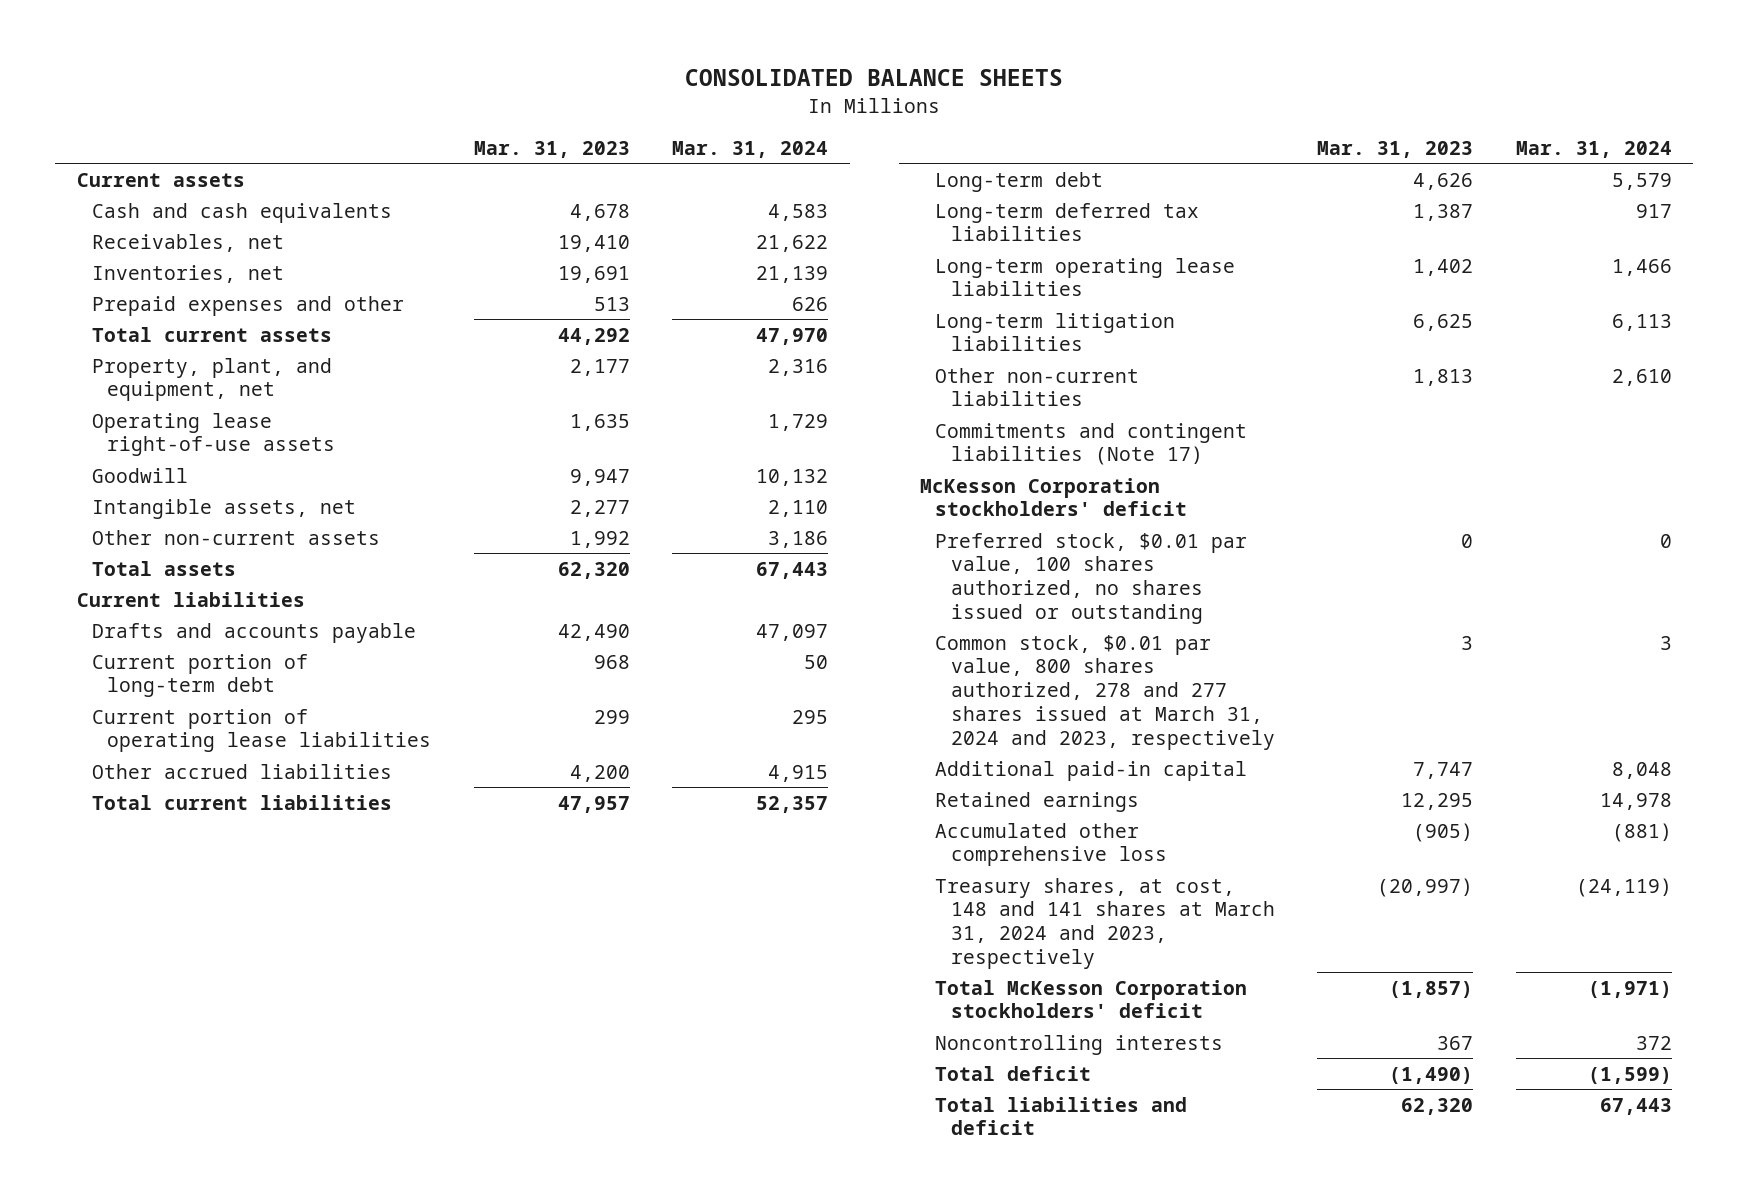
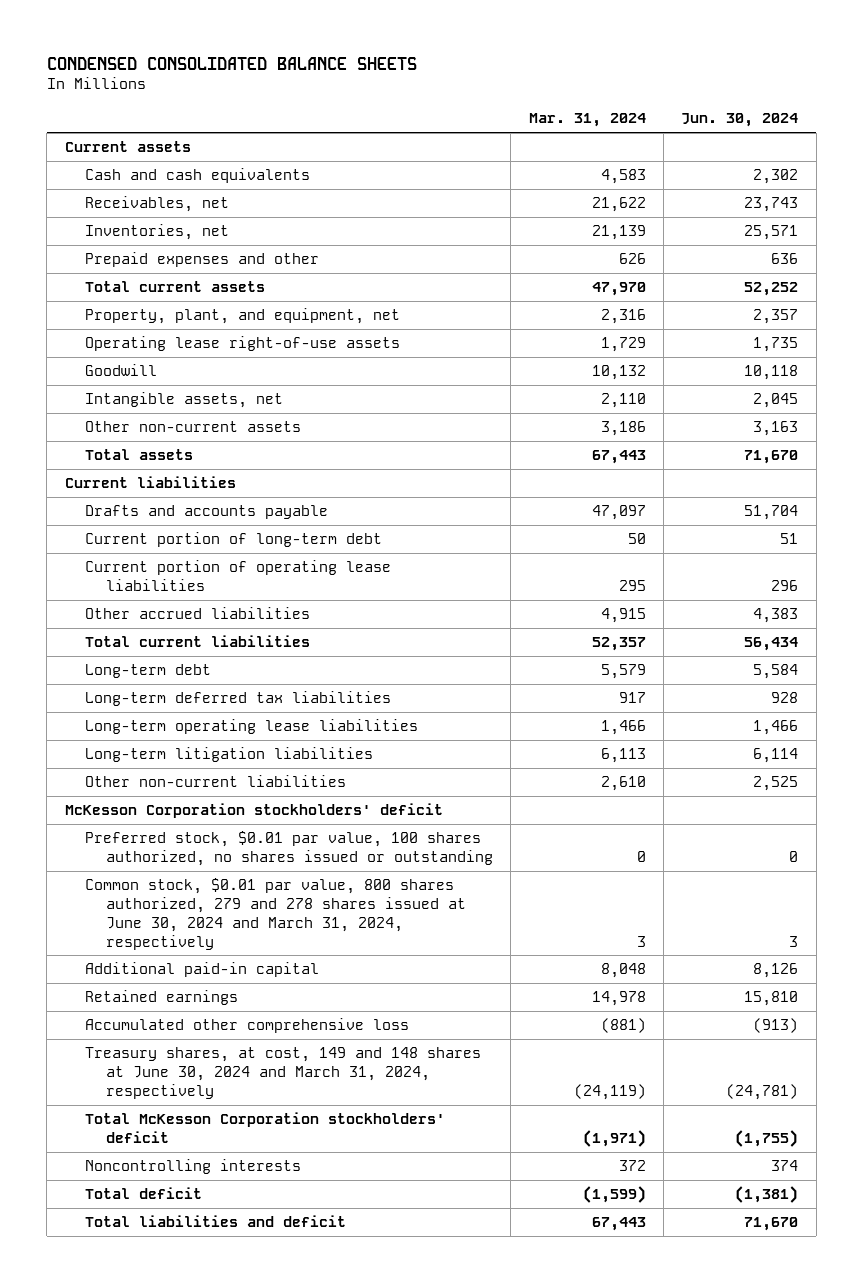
- CONSOLIDATED BALANCE SHEETS
+ CONDENSED CONSOLIDATED BALANCE SHEETS
- | Mar. 31, 2023 | Mar. 31, 2024
+ | Mar. 31, 2024 | Jun. 30, 2024
- Commitments and contingent liabilities (Note 17)
- Common stock, $0.01 par value, 800 shares authorized, 278 and 277 shares issued at March 31, 2024 and 2023, respectively | 3 | 3
+ Common stock, $0.01 par value, 800 shares authorized, 279 and 278 shares issued at June 30, 2024 and March 31, 2024, respectively | 3 | 3
- Treasury shares, at cost, 148 and 141 shares at March 31, 2024 and 2023, respectively | (20,997) | (24,119)
+ Treasury shares, at cost, 149 and 148 shares at June 30, 2024 and March 31, 2024, respectively | (24,119) | (24,781)

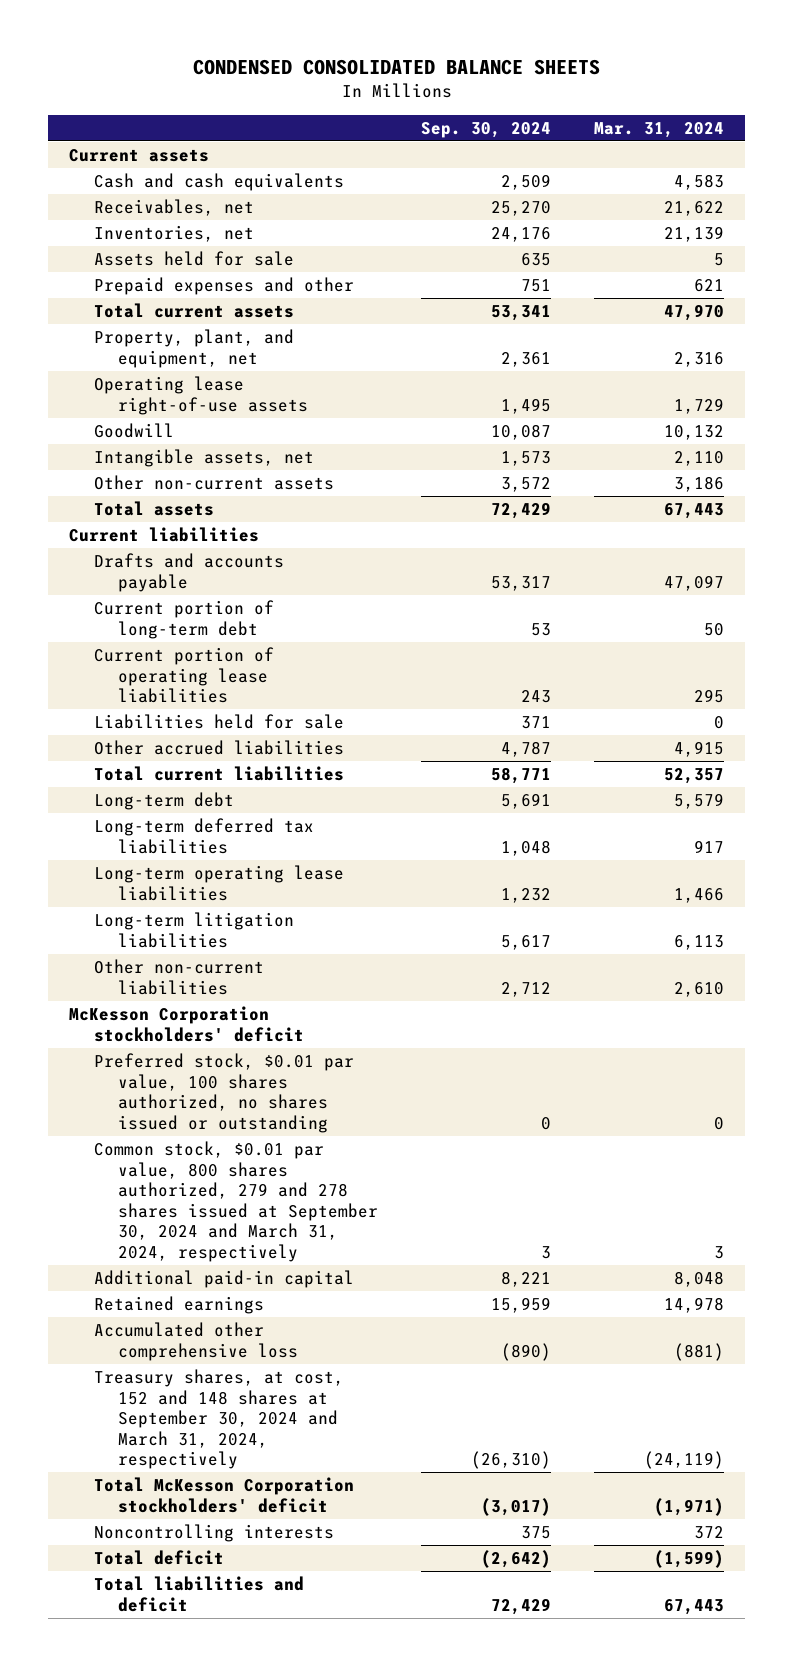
- | Mar. 31, 2024 | Jun. 30, 2024
+ | Sep. 30, 2024 | Mar. 31, 2024
- Prepaid expenses and other | 626 | 636
+ Assets held for sale | 635 | 5
+ Prepaid expenses and other | 751 | 621
+ Liabilities held for sale | 371 | 0
- Common stock, $0.01 par value, 800 shares authorized, 279 and 278 shares issued at June 30, 2024 and March 31, 2024, respectively | 3 | 3
+ Common stock, $0.01 par value, 800 shares authorized, 279 and 278 shares issued at September 30, 2024 and March 31, 2024, respectively | 3 | 3
- Treasury shares, at cost, 149 and 148 shares at June 30, 2024 and March 31, 2024, respectively | (24,119) | (24,781)
+ Treasury shares, at cost, 152 and 148 shares at September 30, 2024 and March 31, 2024, respectively | (26,310) | (24,119)

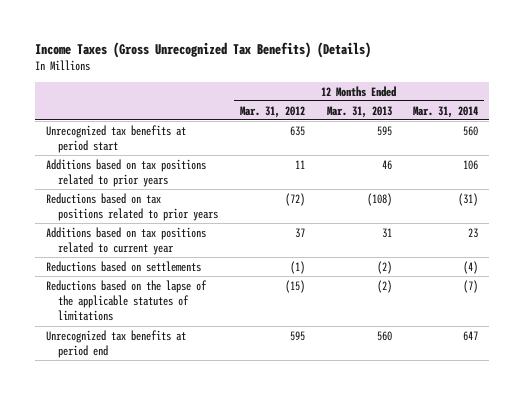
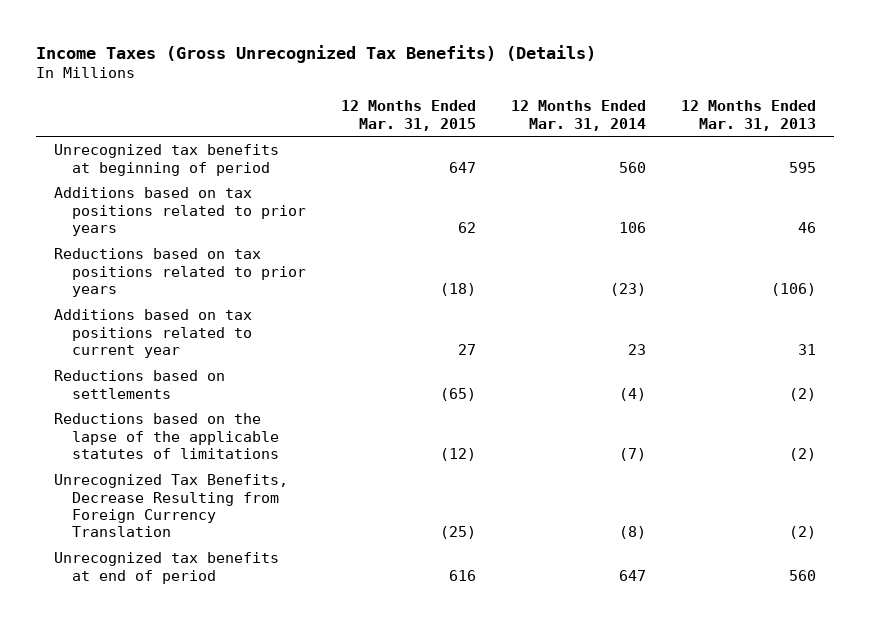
- | 12 Months Ended Mar. 31, 2012 | 12 Months Ended Mar. 31, 2013 | 12 Months Ended Mar. 31, 2014
+ | 12 Months Ended Mar. 31, 2015 | 12 Months Ended Mar. 31, 2014 | 12 Months Ended Mar. 31, 2013
- Unrecognized tax benefits at period start | 635 | 595 | 560
+ Unrecognized tax benefits at beginning of period | 647 | 560 | 595
- Reductions based on tax positions related to prior years | (72) | (108) | (31)
+ Reductions based on tax positions related to prior years | (18) | (23) | (106)
- Unrecognized tax benefits at period end | 595 | 560 | 647
+ Unrecognized Tax Benefits, Decrease Resulting from Foreign Currency Translation | (25) | (8) | (2)
+ Unrecognized tax benefits at end of period | 616 | 647 | 560

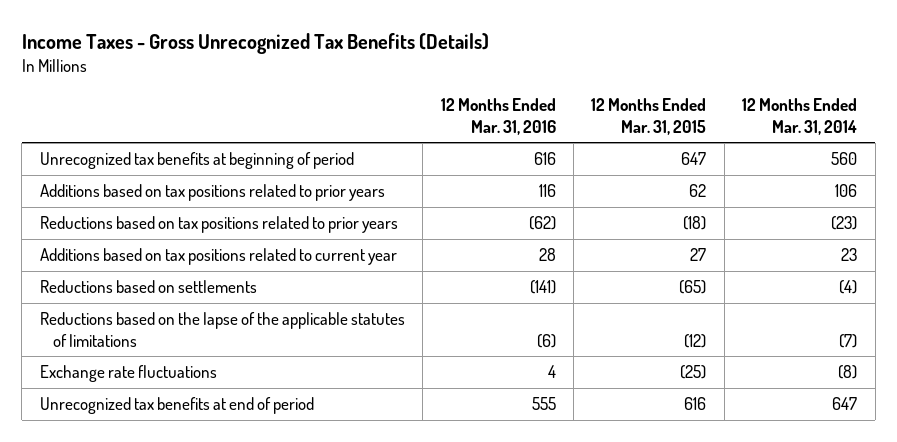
- Income Taxes (Gross Unrecognized Tax Benefits) (Details)
+ Income Taxes - Gross Unrecognized Tax Benefits (Details)
- | 12 Months Ended Mar. 31, 2015 | 12 Months Ended Mar. 31, 2014 | 12 Months Ended Mar. 31, 2013
+ | 12 Months Ended Mar. 31, 2016 | 12 Months Ended Mar. 31, 2015 | 12 Months Ended Mar. 31, 2014
- Unrecognized Tax Benefits, Decrease Resulting from Foreign Currency Translation | (25) | (8) | (2)
+ Exchange rate fluctuations | 4 | (25) | (8)

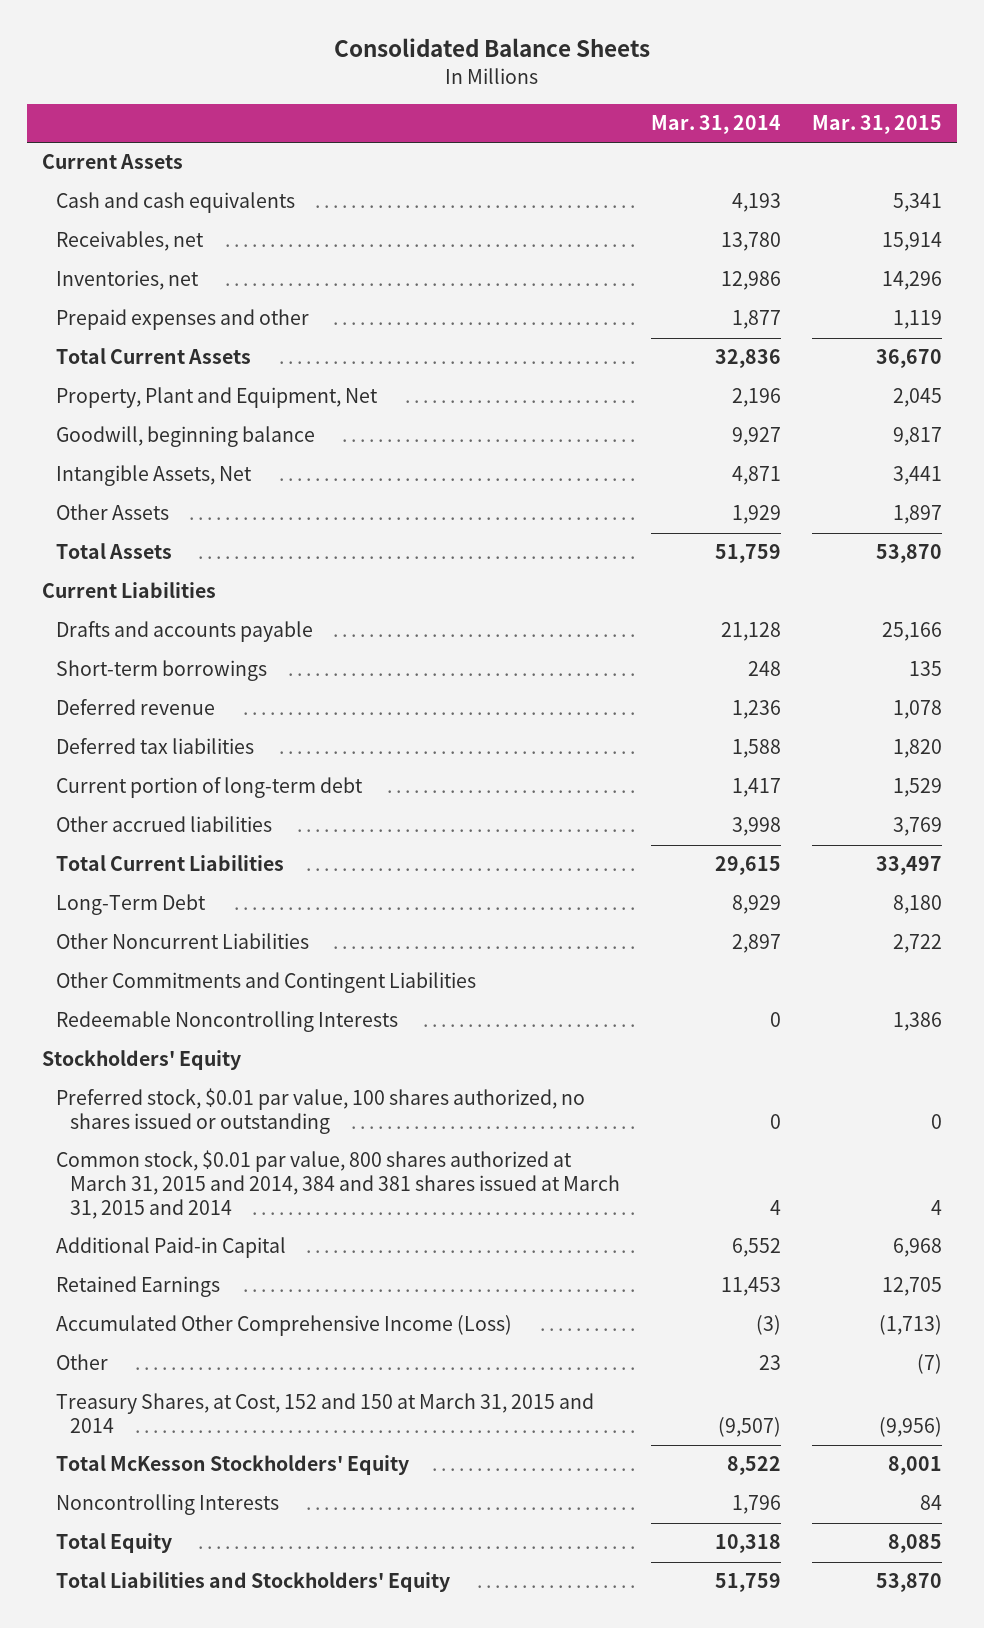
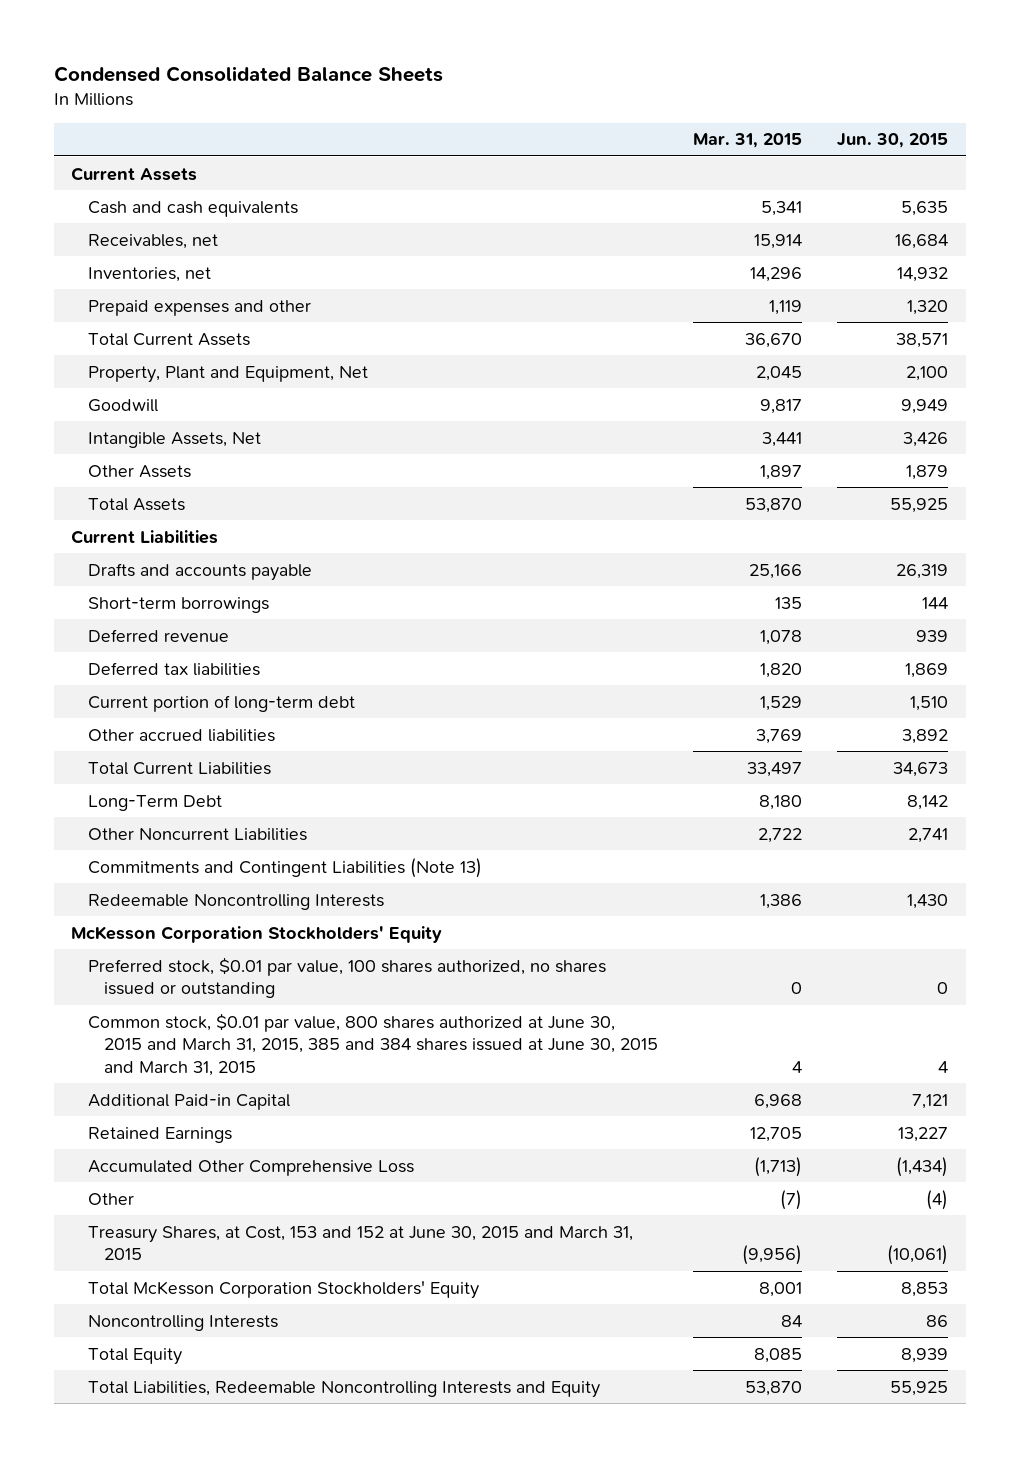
- Consolidated Balance Sheets
+ Condensed Consolidated Balance Sheets
- | Mar. 31, 2014 | Mar. 31, 2015
+ | Mar. 31, 2015 | Jun. 30, 2015
- Goodwill, beginning balance | 9,927 | 9,817
+ Goodwill | 9,817 | 9,949
- Other Commitments and Contingent Liabilities
+ Commitments and Contingent Liabilities (Note 13)
- Stockholders' Equity
+ McKesson Corporation Stockholders' Equity
- Common stock, $0.01 par value, 800 shares authorized at March 31, 2015 and 2014, 384 and 381 shares issued at March 31, 2015 and 2014 | 4 | 4
+ Common stock, $0.01 par value, 800 shares authorized at June 30, 2015 and March 31, 2015, 385 and 384 shares issued at June 30, 2015 and March 31, 2015 | 4 | 4
- Accumulated Other Comprehensive Income (Loss) | (3) | (1,713)
+ Accumulated Other Comprehensive Loss | (1,713) | (1,434)
- Treasury Shares, at Cost, 152 and 150 at March 31, 2015 and 2014 | (9,507) | (9,956)
- Total McKesson Stockholders' Equity | 8,522 | 8,001
+ Treasury Shares, at Cost, 153 and 152 at June 30, 2015 and March 31, 2015 | (9,956) | (10,061)
+ Total McKesson Corporation Stockholders' Equity | 8,001 | 8,853
- Total Liabilities and Stockholders' Equity | 51,759 | 53,870
+ Total Liabilities, Redeemable Noncontrolling Interests and Equity | 53,870 | 55,925

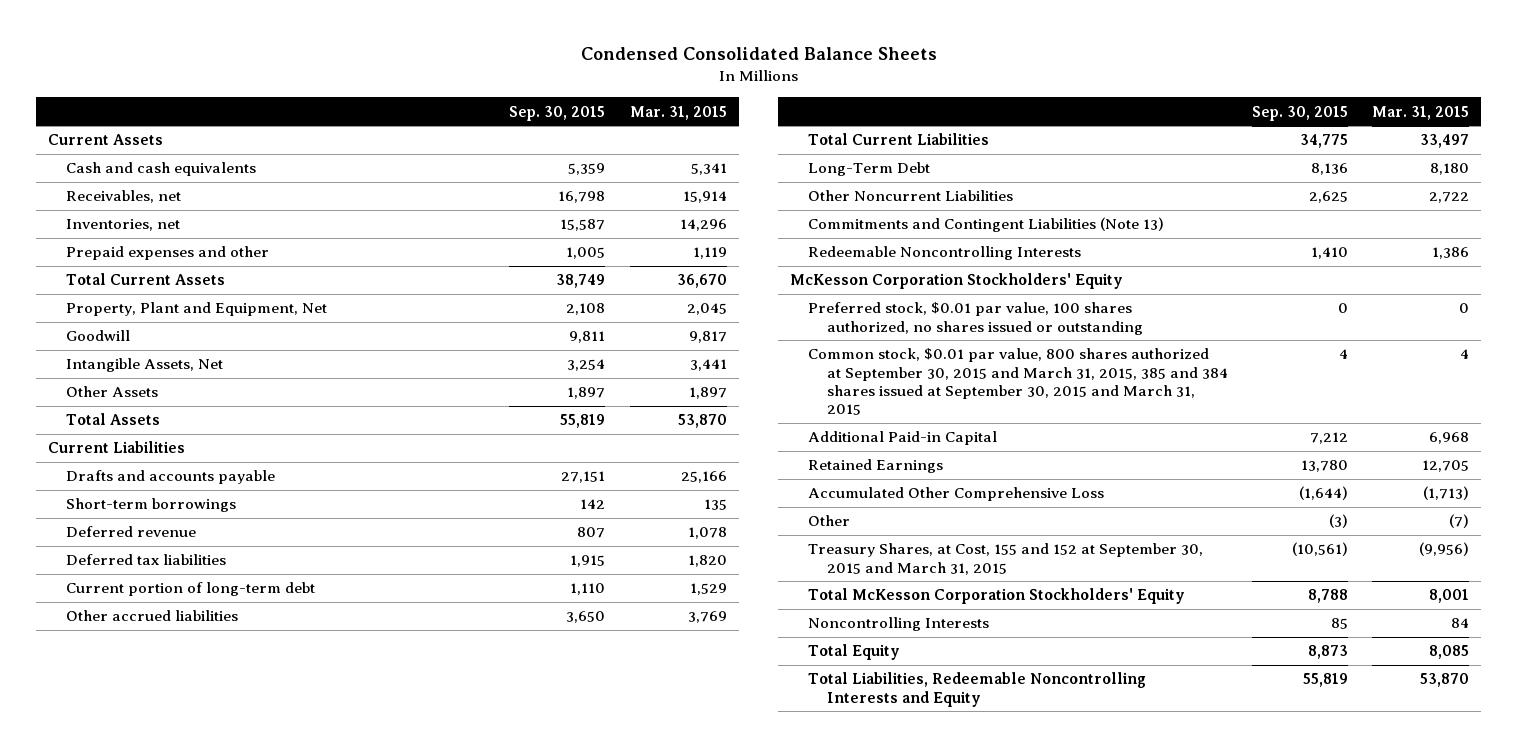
- | Mar. 31, 2015 | Jun. 30, 2015
+ | Sep. 30, 2015 | Mar. 31, 2015
- Common stock, $0.01 par value, 800 shares authorized at June 30, 2015 and March 31, 2015, 385 and 384 shares issued at June 30, 2015 and March 31, 2015 | 4 | 4
+ Common stock, $0.01 par value, 800 shares authorized at September 30, 2015 and March 31, 2015, 385 and 384 shares issued at September 30, 2015 and March 31, 2015 | 4 | 4
- Treasury Shares, at Cost, 153 and 152 at June 30, 2015 and March 31, 2015 | (9,956) | (10,061)
+ Treasury Shares, at Cost, 155 and 152 at September 30, 2015 and March 31, 2015 | (10,561) | (9,956)

